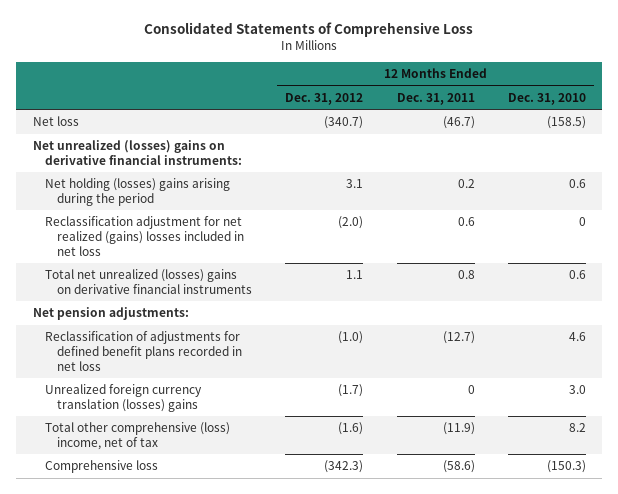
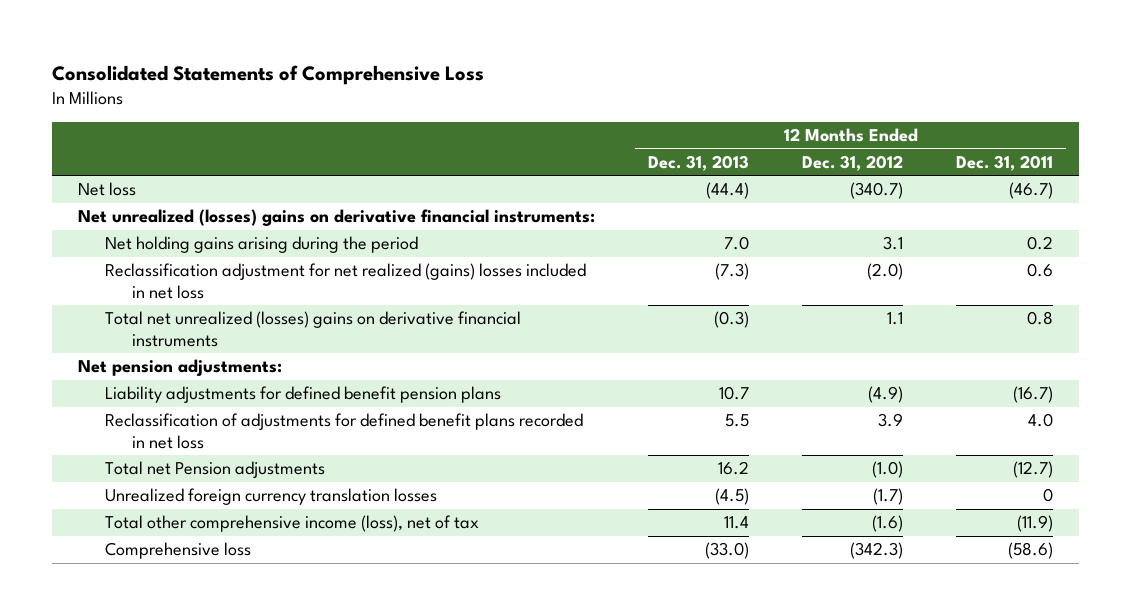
- | 12 Months Ended Dec. 31, 2012 | 12 Months Ended Dec. 31, 2011 | 12 Months Ended Dec. 31, 2010
+ | 12 Months Ended Dec. 31, 2013 | 12 Months Ended Dec. 31, 2012 | 12 Months Ended Dec. 31, 2011
- Net holding (losses) gains arising during the period | 3.1 | 0.2 | 0.6
+ Net holding gains arising during the period | 7.0 | 3.1 | 0.2
- Reclassification of adjustments for defined benefit plans recorded in net loss | (1.0) | (12.7) | 4.6
- Unrealized foreign currency translation (losses) gains | (1.7) | 0 | 3.0
- Total other comprehensive (loss) income, net of tax | (1.6) | (11.9) | 8.2
+ Liability adjustments for defined benefit pension plans | 10.7 | (4.9) | (16.7)
+ Reclassification of adjustments for defined benefit plans recorded in net loss | 5.5 | 3.9 | 4.0
+ Total net Pension adjustments | 16.2 | (1.0) | (12.7)
+ Unrealized foreign currency translation losses | (4.5) | (1.7) | 0
+ Total other comprehensive income (loss), net of tax | 11.4 | (1.6) | (11.9)

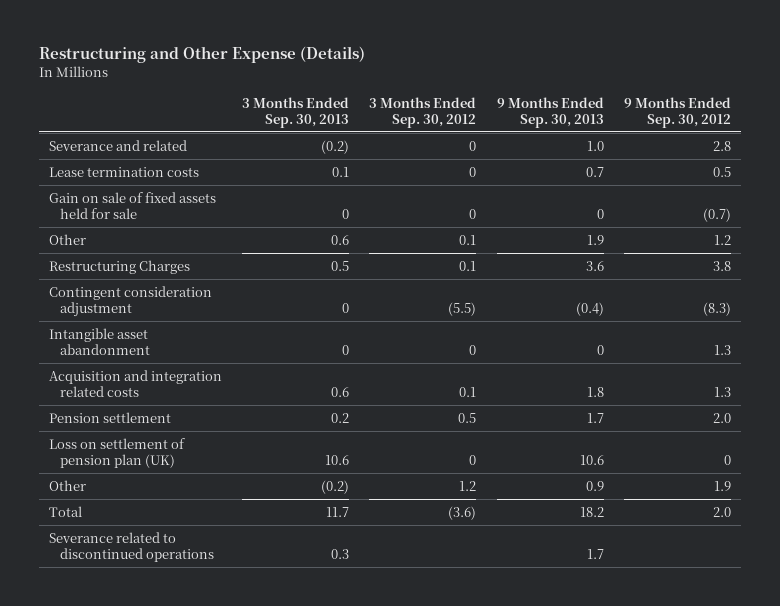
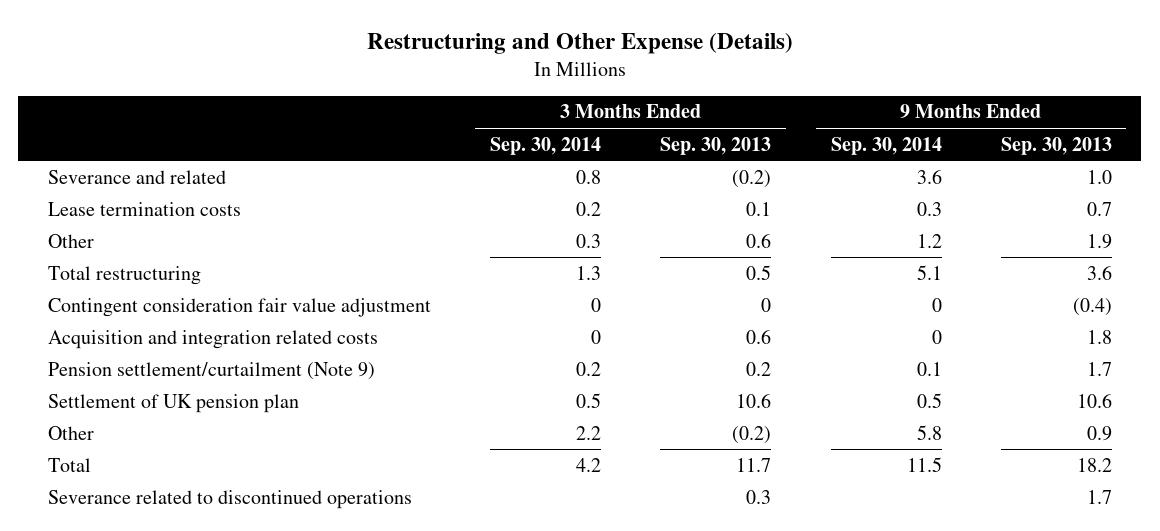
- | 3 Months Ended Sep. 30, 2013 | 3 Months Ended Sep. 30, 2012 | 9 Months Ended Sep. 30, 2013 | 9 Months Ended Sep. 30, 2012
+ | 3 Months Ended Sep. 30, 2014 | 3 Months Ended Sep. 30, 2013 | 9 Months Ended Sep. 30, 2014 | 9 Months Ended Sep. 30, 2013
- Gain on sale of fixed assets held for sale | 0 | 0 | 0 | (0.7)
- Restructuring Charges | 0.5 | 0.1 | 3.6 | 3.8
- Contingent consideration adjustment | 0 | (5.5) | (0.4) | (8.3)
- Intangible asset abandonment | 0 | 0 | 0 | 1.3
+ Total restructuring | 1.3 | 0.5 | 5.1 | 3.6
+ Contingent consideration fair value adjustment | 0 | 0 | 0 | (0.4)
- Pension settlement | 0.2 | 0.5 | 1.7 | 2.0
- Loss on settlement of pension plan (UK) | 10.6 | 0 | 10.6 | 0
+ Pension settlement/curtailment (Note 9) | 0.2 | 0.2 | 0.1 | 1.7
+ Settlement of UK pension plan | 0.5 | 10.6 | 0.5 | 10.6

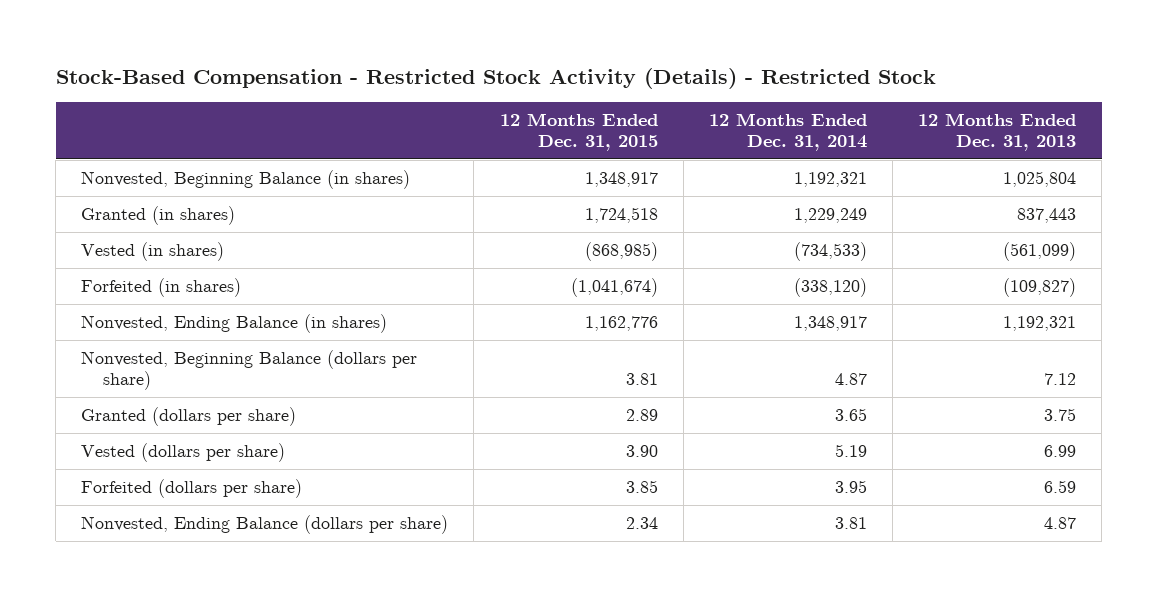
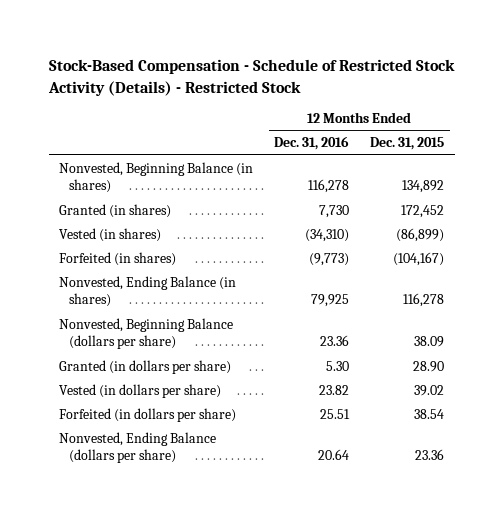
- Stock-Based Compensation - Restricted Stock Activity (Details) - Restricted Stock
+ Stock-Based Compensation - Schedule of Restricted Stock Activity (Details) - Restricted Stock
- | 12 Months Ended Dec. 31, 2015 | 12 Months Ended Dec. 31, 2014 | 12 Months Ended Dec. 31, 2013
+ | 12 Months Ended Dec. 31, 2016 | 12 Months Ended Dec. 31, 2015
- Nonvested, Beginning Balance (in shares) | 1,348,917 | 1,192,321 | 1,025,804
- Granted (in shares) | 1,724,518 | 1,229,249 | 837,443
- Vested (in shares) | (868,985) | (734,533) | (561,099)
- Forfeited (in shares) | (1,041,674) | (338,120) | (109,827)
- Nonvested, Ending Balance (in shares) | 1,162,776 | 1,348,917 | 1,192,321
- Nonvested, Beginning Balance (dollars per share) | 3.81 | 4.87 | 7.12
- Granted (dollars per share) | 2.89 | 3.65 | 3.75
- Vested (dollars per share) | 3.90 | 5.19 | 6.99
- Forfeited (dollars per share) | 3.85 | 3.95 | 6.59
- Nonvested, Ending Balance (dollars per share) | 2.34 | 3.81 | 4.87
+ Nonvested, Beginning Balance (in shares) | 116,278 | 134,892
+ Granted (in shares) | 7,730 | 172,452
+ Vested (in shares) | (34,310) | (86,899)
+ Forfeited (in shares) | (9,773) | (104,167)
+ Nonvested, Ending Balance (in shares) | 79,925 | 116,278
+ Nonvested, Beginning Balance (dollars per share) | 23.36 | 38.09
+ Granted (in dollars per share) | 5.30 | 28.90
+ Vested (in dollars per share) | 23.82 | 39.02
+ Forfeited (in dollars per share) | 25.51 | 38.54
+ Nonvested, Ending Balance (dollars per share) | 20.64 | 23.36

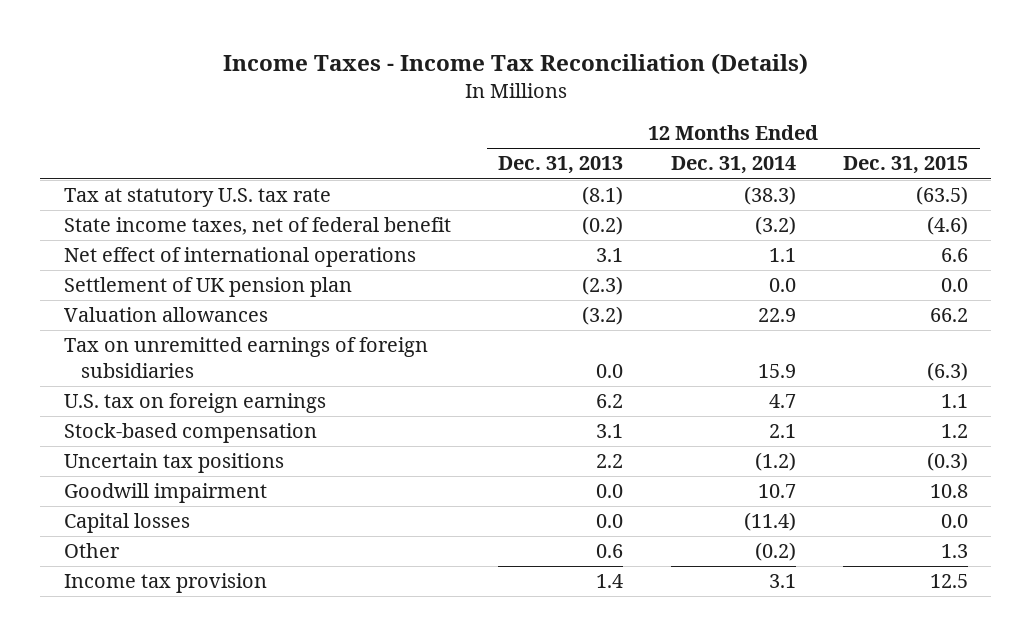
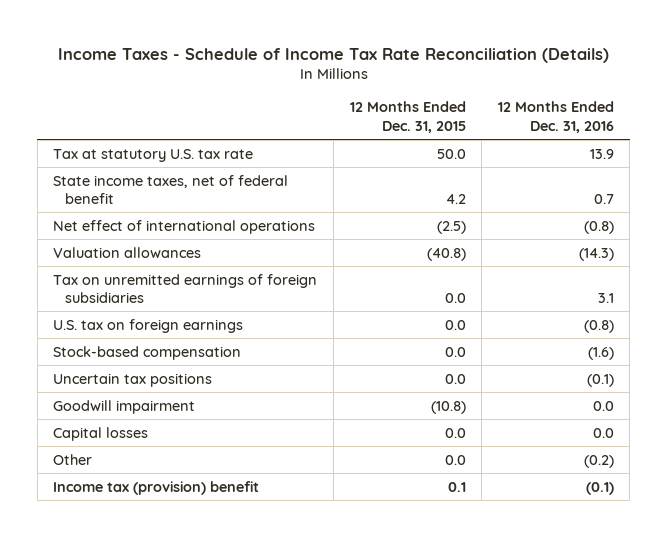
- Income Taxes - Income Tax Reconciliation (Details)
+ Income Taxes - Schedule of Income Tax Rate Reconciliation (Details)
- | 12 Months Ended Dec. 31, 2013 | 12 Months Ended Dec. 31, 2014 | 12 Months Ended Dec. 31, 2015
+ | 12 Months Ended Dec. 31, 2015 | 12 Months Ended Dec. 31, 2016
- Tax at statutory U.S. tax rate | (8.1) | (38.3) | (63.5)
- State income taxes, net of federal benefit | (0.2) | (3.2) | (4.6)
- Net effect of international operations | 3.1 | 1.1 | 6.6
- Settlement of UK pension plan | (2.3) | 0.0 | 0.0
- Valuation allowances | (3.2) | 22.9 | 66.2
- Tax on unremitted earnings of foreign subsidiaries | 0.0 | 15.9 | (6.3)
- U.S. tax on foreign earnings | 6.2 | 4.7 | 1.1
- Stock-based compensation | 3.1 | 2.1 | 1.2
- Uncertain tax positions | 2.2 | (1.2) | (0.3)
- Goodwill impairment | 0.0 | 10.7 | 10.8
+ Tax at statutory U.S. tax rate | 50.0 | 13.9
+ State income taxes, net of federal benefit | 4.2 | 0.7
+ Net effect of international operations | (2.5) | (0.8)
+ Valuation allowances | (40.8) | (14.3)
+ Tax on unremitted earnings of foreign subsidiaries | 0.0 | 3.1
+ U.S. tax on foreign earnings | 0.0 | (0.8)
+ Stock-based compensation | 0.0 | (1.6)
+ Uncertain tax positions | 0.0 | (0.1)
+ Goodwill impairment | (10.8) | 0.0
- Other | 0.6 | (0.2) | 1.3
- Income tax provision | 1.4 | 3.1 | 12.5
+ Other | 0.0 | (0.2)
+ Income tax (provision) benefit | 0.1 | (0.1)

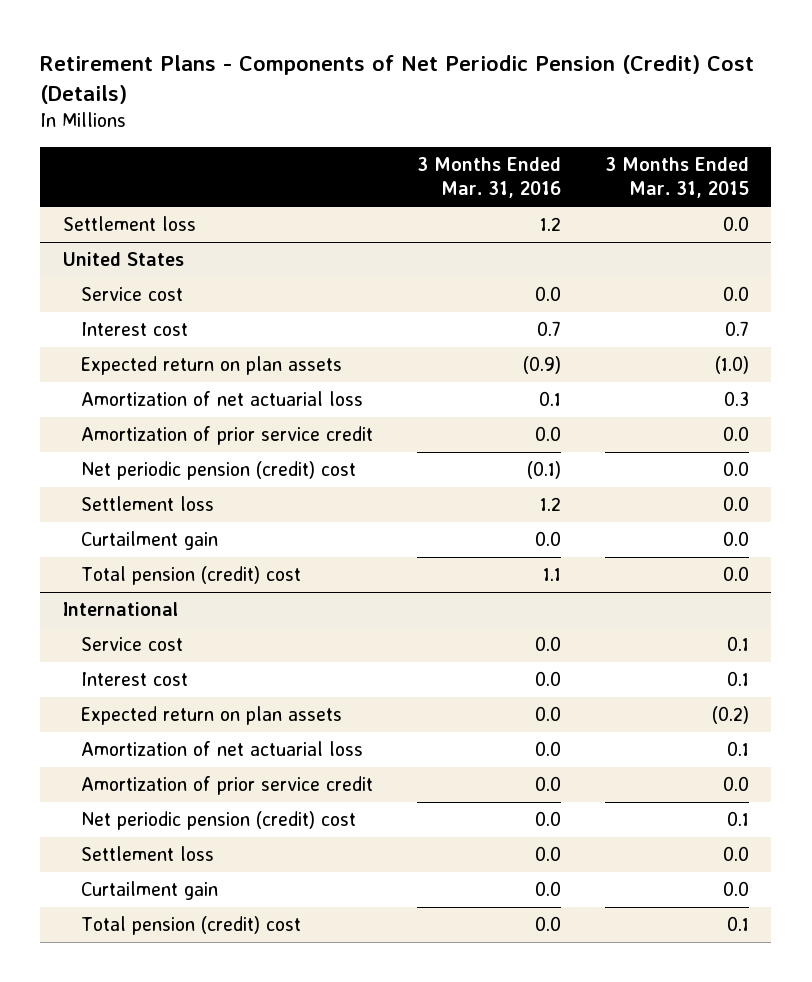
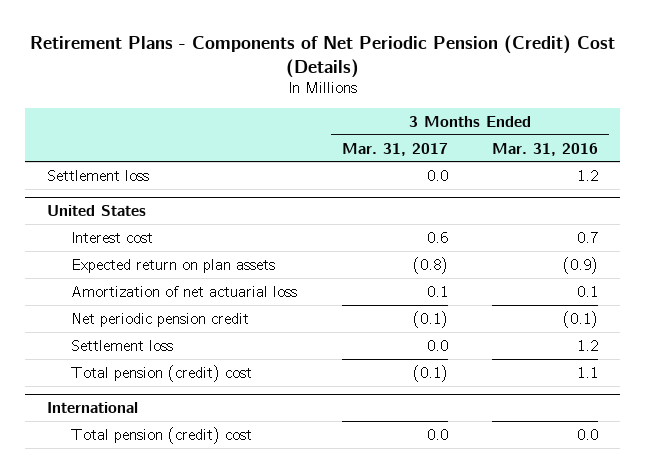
- | 3 Months Ended Mar. 31, 2016 | 3 Months Ended Mar. 31, 2015
+ | 3 Months Ended Mar. 31, 2017 | 3 Months Ended Mar. 31, 2016
@ United States
- Service cost | 0.0 | 0.0
- Amortization of prior service credit | 0.0 | 0.0
- Net periodic pension (credit) cost | (0.1) | 0.0
+ Net periodic pension credit | (0.1) | (0.1)
- Curtailment gain | 0.0 | 0.0
@ International
- Service cost | 0.0 | 0.1
- Interest cost | 0.0 | 0.1
- Expected return on plan assets | 0.0 | (0.2)
- Amortization of net actuarial loss | 0.0 | 0.1
- Amortization of prior service credit | 0.0 | 0.0
- Net periodic pension (credit) cost | 0.0 | 0.1
- Settlement loss | 0.0 | 0.0
- Curtailment gain | 0.0 | 0.0

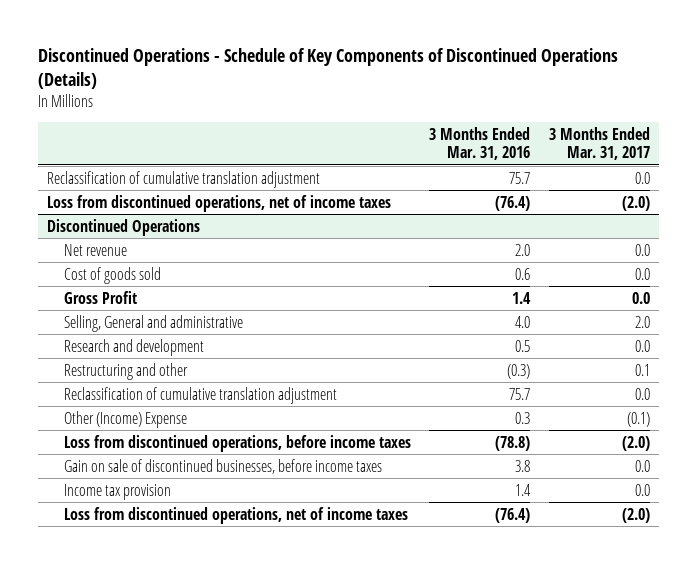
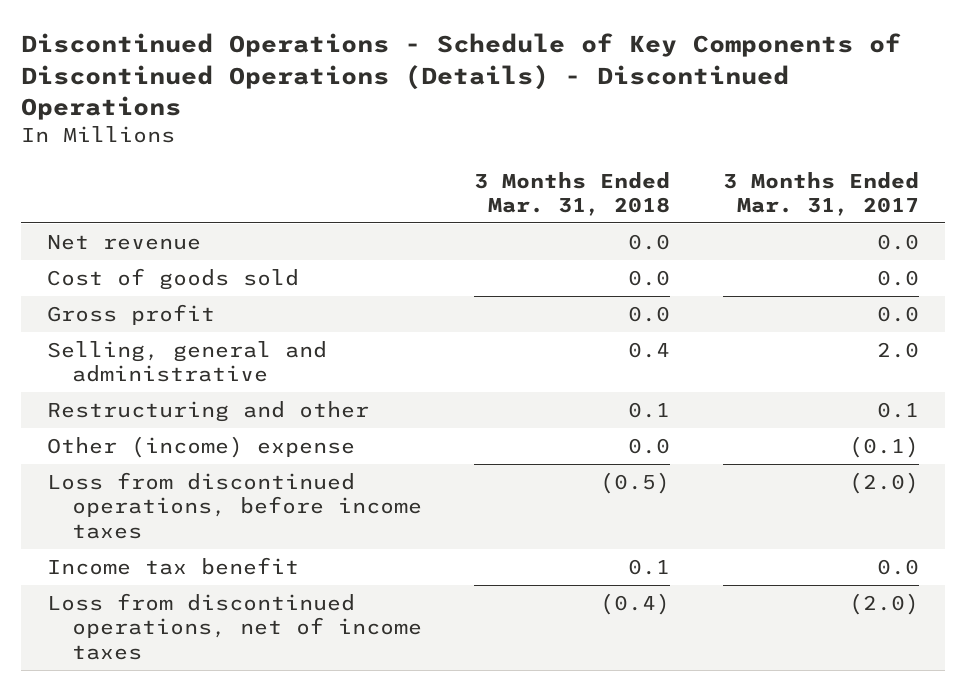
- Discontinued Operations - Schedule of Key Components of Discontinued Operations (Details)
+ Discontinued Operations - Schedule of Key Components of Discontinued Operations (Details) - Discontinued Operations
- | 3 Months Ended Mar. 31, 2016 | 3 Months Ended Mar. 31, 2017
+ | 3 Months Ended Mar. 31, 2018 | 3 Months Ended Mar. 31, 2017
- Reclassification of cumulative translation adjustment | 75.7 | 0.0
- Loss from discontinued operations, net of income taxes | (76.4) | (2.0)
- Discontinued Operations
- Gross Profit | 1.4 | 0.0
- Selling, General and administrative | 4.0 | 2.0
- Research and development | 0.5 | 0.0
+ Gross profit | 0.0 | 0.0
+ Selling, general and administrative | 0.4 | 2.0
- Reclassification of cumulative translation adjustment | 75.7 | 0.0
- Other (Income) Expense | 0.3 | (0.1)
+ Other (income) expense | 0.0 | (0.1)
- Gain on sale of discontinued businesses, before income taxes | 3.8 | 0.0
- Income tax provision | 1.4 | 0.0
+ Income tax benefit | 0.1 | 0.0

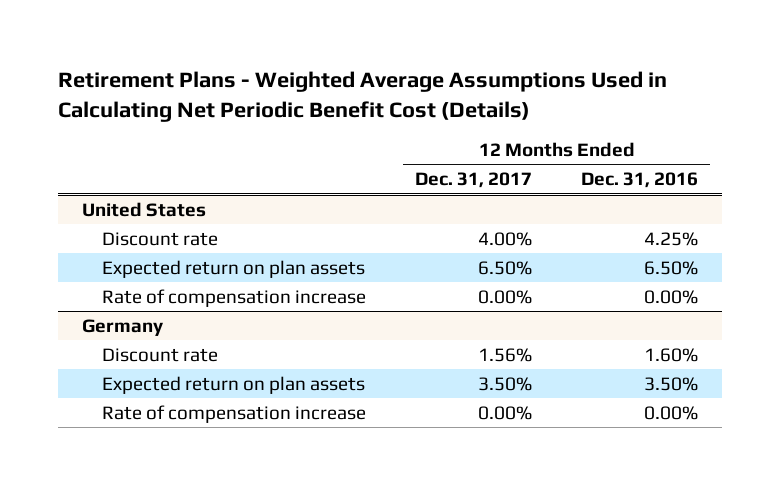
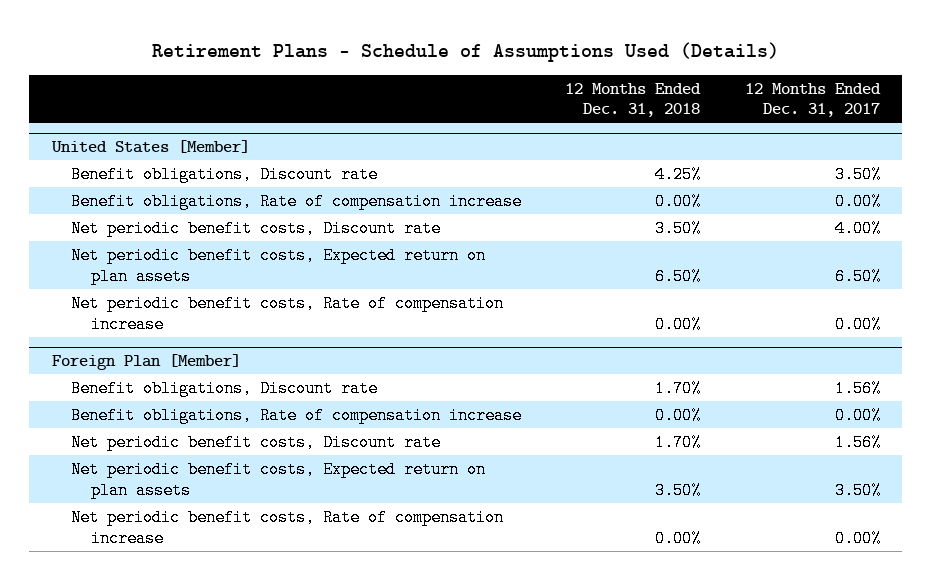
- Retirement Plans - Weighted Average Assumptions Used in Calculating Net Periodic Benefit Cost (Details)
+ Retirement Plans - Schedule of Assumptions Used (Details)
- | 12 Months Ended Dec. 31, 2017 | 12 Months Ended Dec. 31, 2016
+ | 12 Months Ended Dec. 31, 2018 | 12 Months Ended Dec. 31, 2017
- United States
- Discount rate | 4.00% | 4.25%
- Expected return on plan assets | 6.50% | 6.50%
- Rate of compensation increase | 0.00% | 0.00%
- Germany
- Discount rate | 1.56% | 1.60%
- Expected return on plan assets | 3.50% | 3.50%
- Rate of compensation increase | 0.00% | 0.00%
+ United States [Member]
+ Benefit obligations, Discount rate | 4.25% | 3.50%
+ Benefit obligations, Rate of compensation increase | 0.00% | 0.00%
+ Net periodic benefit costs, Discount rate | 3.50% | 4.00%
+ Net periodic benefit costs, Expected return on plan assets | 6.50% | 6.50%
+ Net periodic benefit costs, Rate of compensation increase | 0.00% | 0.00%
+ Foreign Plan [Member]
+ Benefit obligations, Discount rate | 1.70% | 1.56%
+ Benefit obligations, Rate of compensation increase | 0.00% | 0.00%
+ Net periodic benefit costs, Discount rate | 1.70% | 1.56%
+ Net periodic benefit costs, Expected return on plan assets | 3.50% | 3.50%
+ Net periodic benefit costs, Rate of compensation increase | 0.00% | 0.00%

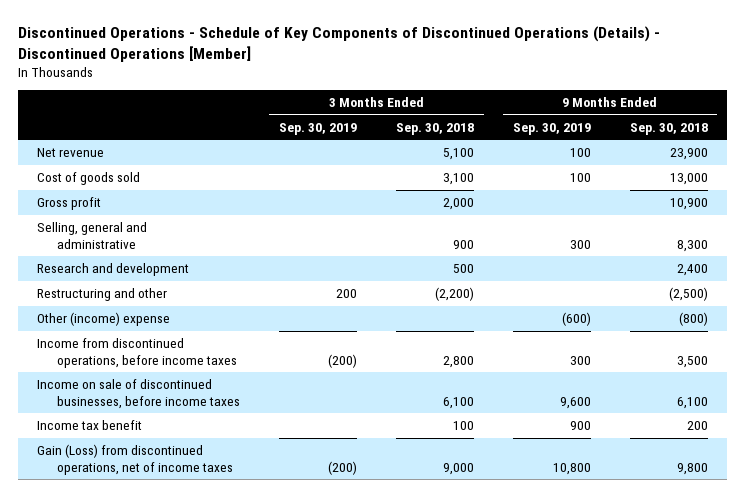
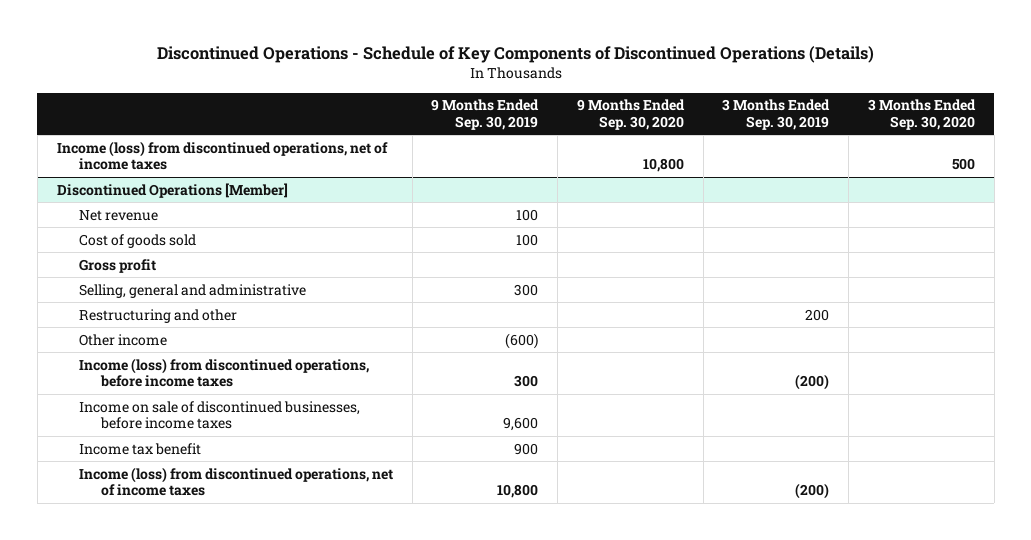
- Discontinued Operations - Schedule of Key Components of Discontinued Operations (Details) - Discontinued Operations [Member]
+ Discontinued Operations - Schedule of Key Components of Discontinued Operations (Details)
- | 3 Months Ended Sep. 30, 2019 | 3 Months Ended Sep. 30, 2018 | 9 Months Ended Sep. 30, 2019 | 9 Months Ended Sep. 30, 2018
+ | 9 Months Ended Sep. 30, 2019 | 9 Months Ended Sep. 30, 2020 | 3 Months Ended Sep. 30, 2019 | 3 Months Ended Sep. 30, 2020
+ Income (loss) from discontinued operations, net of income taxes | | 10,800 | | 500
+ Discontinued Operations [Member]
- Research and development | | 500 | | 2,400
- Other (income) expense | | | (600) | (800)
- Income from discontinued operations, before income taxes | (200) | 2,800 | 300 | 3,500
+ Other income | (600) | | |
+ Income (loss) from discontinued operations, before income taxes | 300 | | (200) |
- Gain (Loss) from discontinued operations, net of income taxes | (200) | 9,000 | 10,800 | 9,800
+ Income (loss) from discontinued operations, net of income taxes | 10,800 | | (200) |

